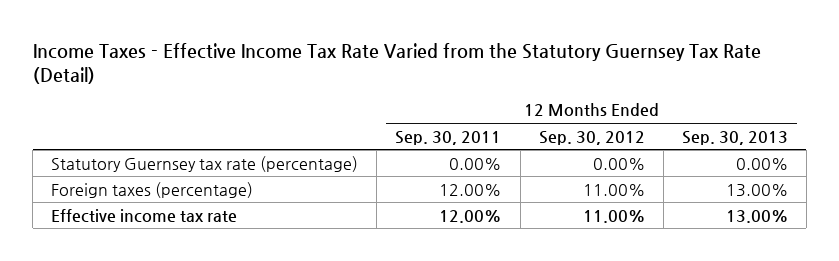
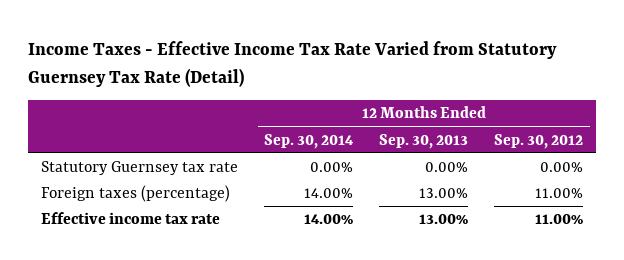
- Income Taxes - Effective Income Tax Rate Varied from the Statutory Guernsey Tax Rate (Detail)
+ Income Taxes - Effective Income Tax Rate Varied from Statutory Guernsey Tax Rate (Detail)
- | 12 Months Ended Sep. 30, 2011 | 12 Months Ended Sep. 30, 2012 | 12 Months Ended Sep. 30, 2013
+ | 12 Months Ended Sep. 30, 2014 | 12 Months Ended Sep. 30, 2013 | 12 Months Ended Sep. 30, 2012
- Statutory Guernsey tax rate (percentage) | 0.00% | 0.00% | 0.00%
+ Statutory Guernsey tax rate | 0.00% | 0.00% | 0.00%

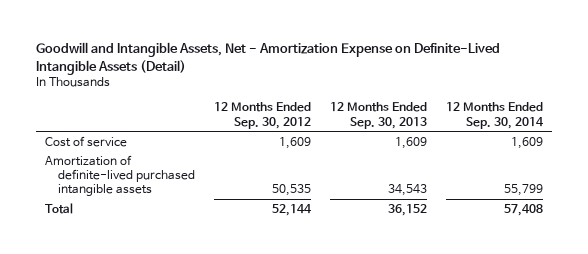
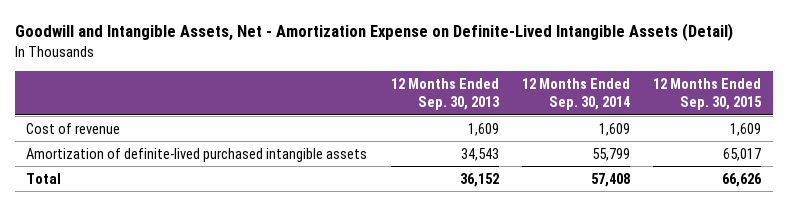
- | 12 Months Ended Sep. 30, 2012 | 12 Months Ended Sep. 30, 2013 | 12 Months Ended Sep. 30, 2014
+ | 12 Months Ended Sep. 30, 2013 | 12 Months Ended Sep. 30, 2014 | 12 Months Ended Sep. 30, 2015
- Cost of service | 1,609 | 1,609 | 1,609
+ Cost of revenue | 1,609 | 1,609 | 1,609

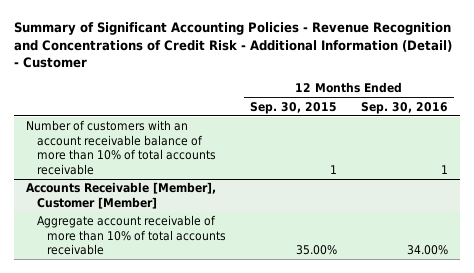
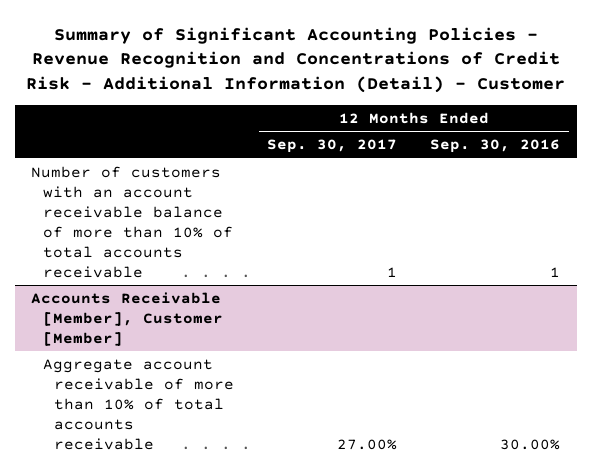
- | 12 Months Ended Sep. 30, 2015 | 12 Months Ended Sep. 30, 2016
+ | 12 Months Ended Sep. 30, 2017 | 12 Months Ended Sep. 30, 2016
@ Accounts Receivable [Member], Customer [Member]
- Aggregate account receivable of more than 10% of total accounts receivable | 35.00% | 34.00%
+ Aggregate account receivable of more than 10% of total accounts receivable | 27.00% | 30.00%

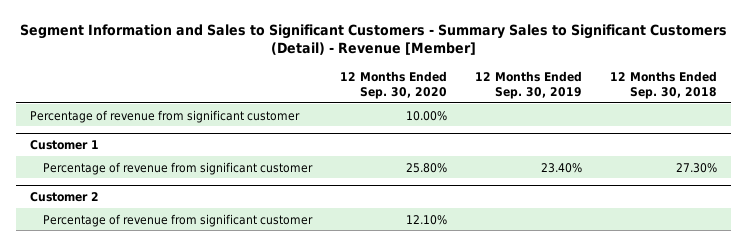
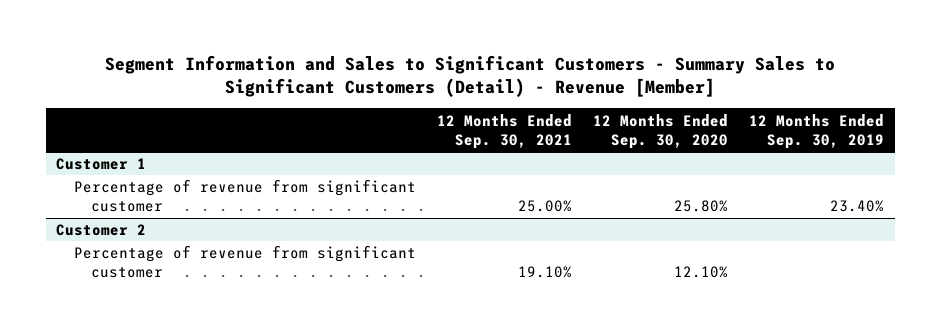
- | 12 Months Ended Sep. 30, 2020 | 12 Months Ended Sep. 30, 2019 | 12 Months Ended Sep. 30, 2018
+ | 12 Months Ended Sep. 30, 2021 | 12 Months Ended Sep. 30, 2020 | 12 Months Ended Sep. 30, 2019
- Percentage of revenue from significant customer | 10.00% | |

